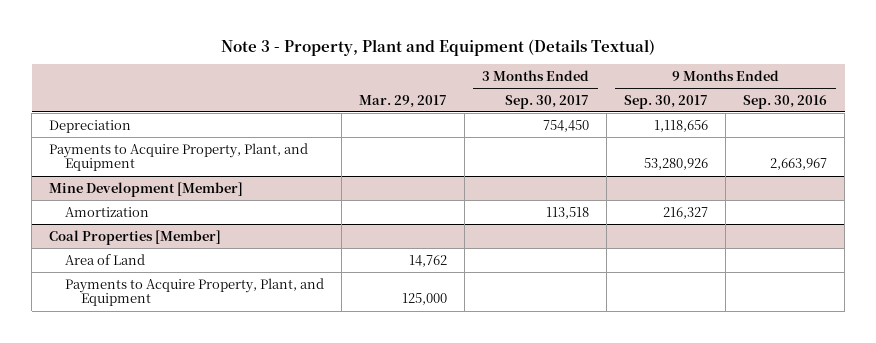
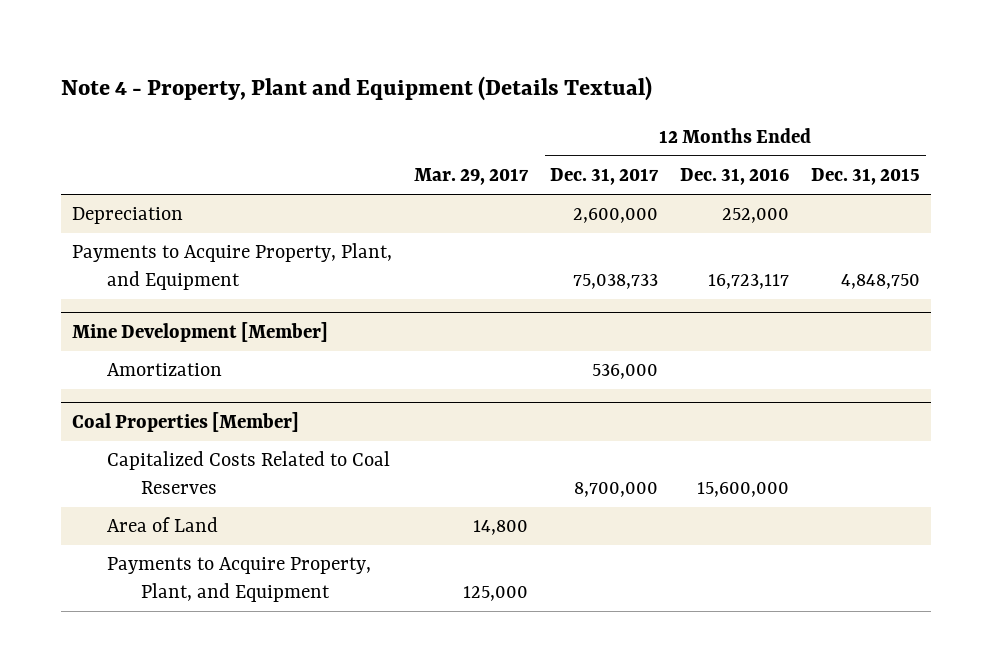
- Note 3 - Property, Plant and Equipment (Details Textual)
+ Note 4 - Property, Plant and Equipment (Details Textual)
- | Mar. 29, 2017 | 3 Months Ended Sep. 30, 2017 | 9 Months Ended Sep. 30, 2017 | 9 Months Ended Sep. 30, 2016
+ | Mar. 29, 2017 | 12 Months Ended Dec. 31, 2017 | 12 Months Ended Dec. 31, 2016 | 12 Months Ended Dec. 31, 2015
@ Coal Properties [Member]
- Area of Land | 14,762 | | |
+ Capitalized Costs Related to Coal Reserves | | 8,700,000 | 15,600,000 |
+ Area of Land | 14,800 | | |

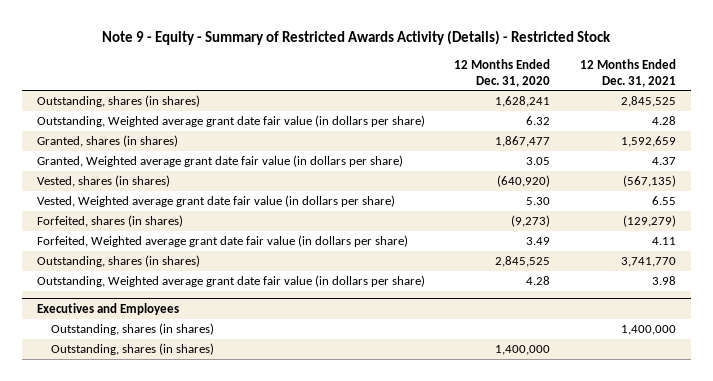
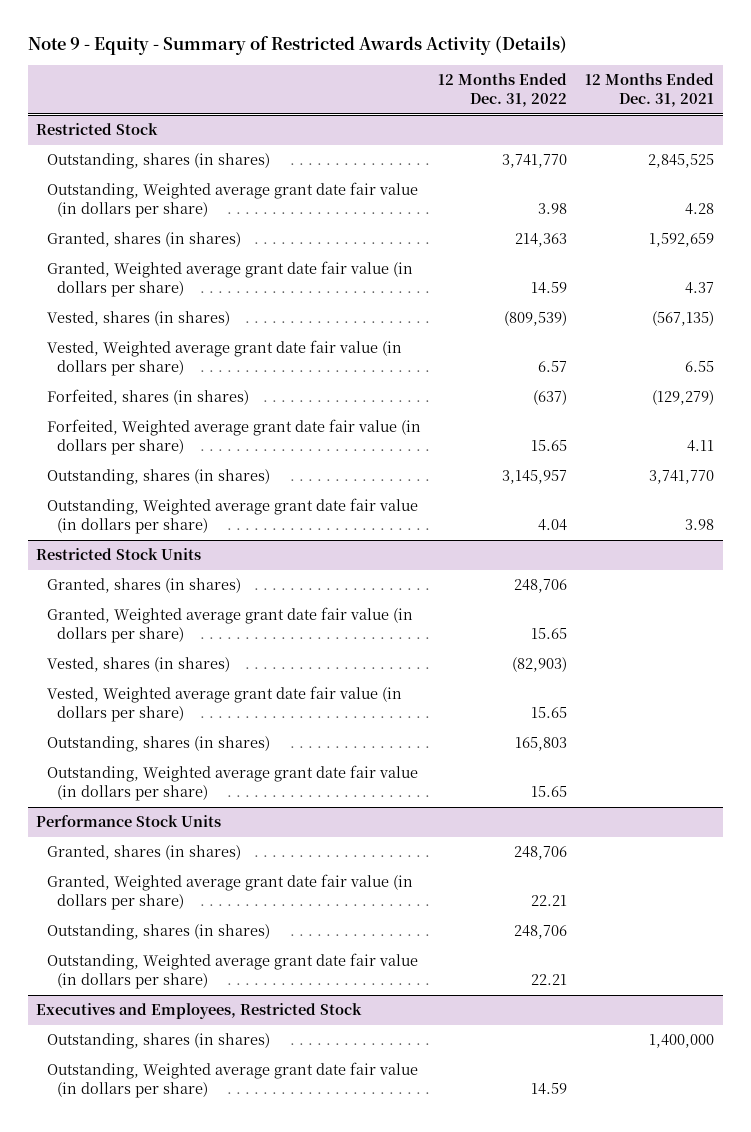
- Note 9 - Equity - Summary of Restricted Awards Activity (Details) - Restricted Stock
+ Note 9 - Equity - Summary of Restricted Awards Activity (Details)
- | 12 Months Ended Dec. 31, 2020 | 12 Months Ended Dec. 31, 2021
+ | 12 Months Ended Dec. 31, 2022 | 12 Months Ended Dec. 31, 2021
+ Restricted Stock
- Executives and Employees
+ Restricted Stock Units
+ Granted, shares (in shares) | 248,706 |
+ Granted, Weighted average grant date fair value (in dollars per share) | 15.65 |
+ Vested, shares (in shares) | (82,903) |
+ Vested, Weighted average grant date fair value (in dollars per share) | 15.65 |
+ Outstanding, shares (in shares) | 165,803 |
+ Outstanding, Weighted average grant date fair value (in dollars per share) | 15.65 |
+ Performance Stock Units
+ Granted, shares (in shares) | 248,706 |
+ Granted, Weighted average grant date fair value (in dollars per share) | 22.21 |
+ Outstanding, shares (in shares) | 248,706 |
+ Outstanding, Weighted average grant date fair value (in dollars per share) | 22.21 |
+ Executives and Employees, Restricted Stock
- Outstanding, shares (in shares) | 1,400,000 |
+ Outstanding, Weighted average grant date fair value (in dollars per share) | 14.59 |

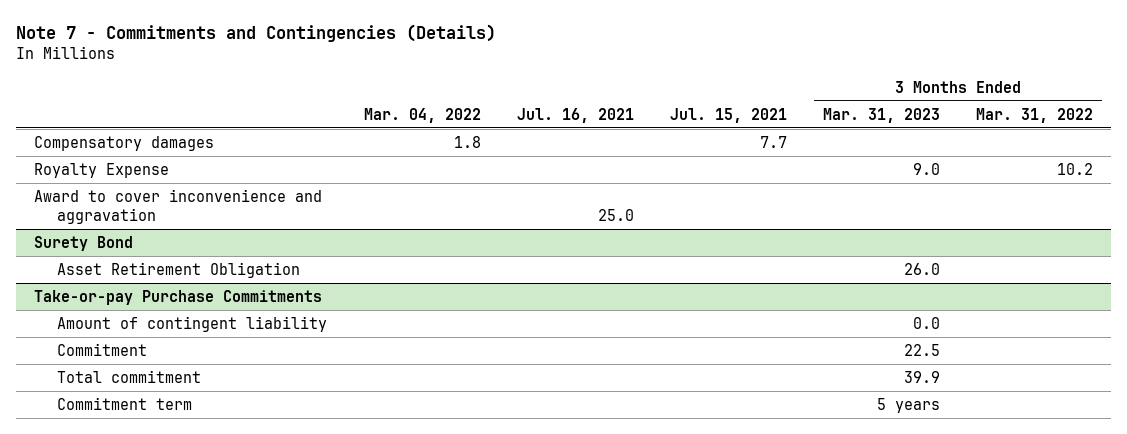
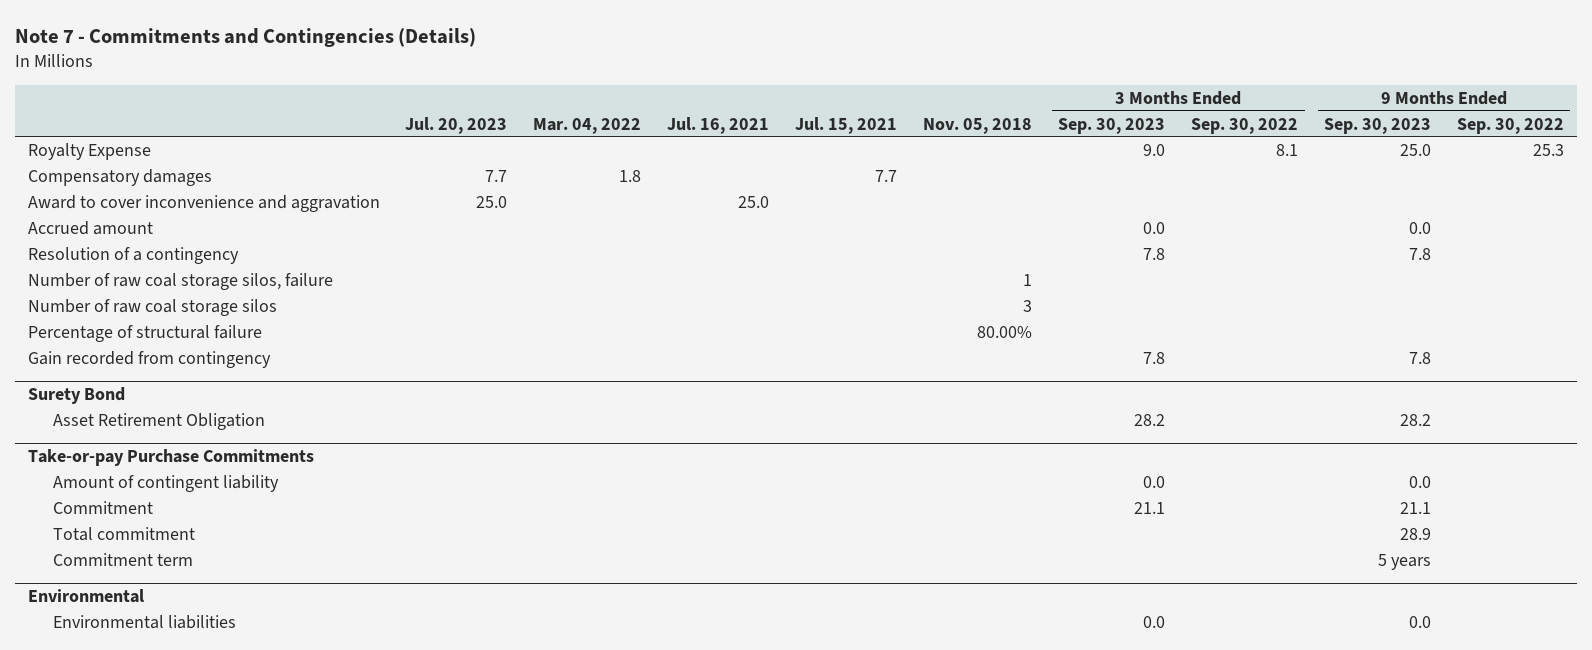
- | Mar. 04, 2022 | Jul. 16, 2021 | Jul. 15, 2021 | 3 Months Ended Mar. 31, 2023 | 3 Months Ended Mar. 31, 2022
+ | Jul. 20, 2023 | Mar. 04, 2022 | Jul. 16, 2021 | Jul. 15, 2021 | Nov. 05, 2018 | 3 Months Ended Sep. 30, 2023 | 3 Months Ended Sep. 30, 2022 | 9 Months Ended Sep. 30, 2023 | 9 Months Ended Sep. 30, 2022
moved down: Compensatory damages | 7.7 | 1.8 | | 7.7 | | | | |
+ Accrued amount | | | | | | 0.0 | | 0.0 |
+ Resolution of a contingency | | | | | | 7.8 | | 7.8 |
+ Number of raw coal storage silos, failure | | | | | 1 | | | |
+ Number of raw coal storage silos | | | | | 3 | | | |
+ Percentage of structural failure | | | | | 80.00% | | | |
+ Gain recorded from contingency | | | | | | 7.8 | | 7.8 |
+ Environmental
+ Environmental liabilities | | | | | | 0.0 | | 0.0 |

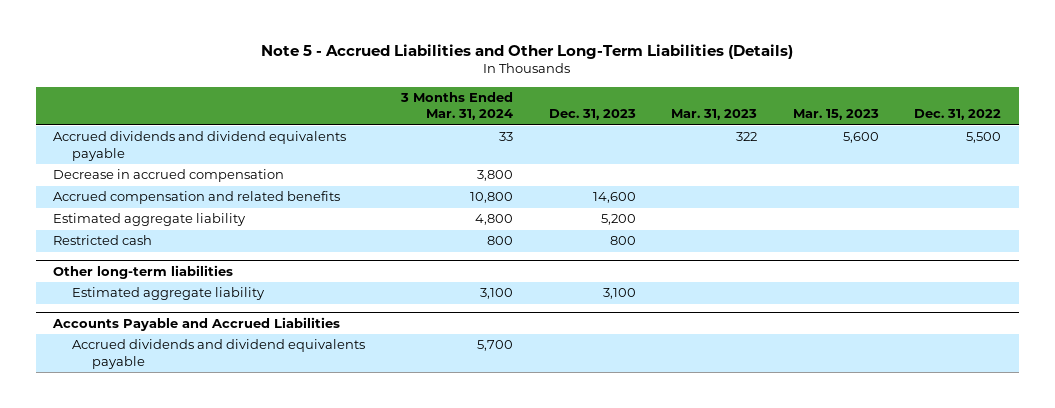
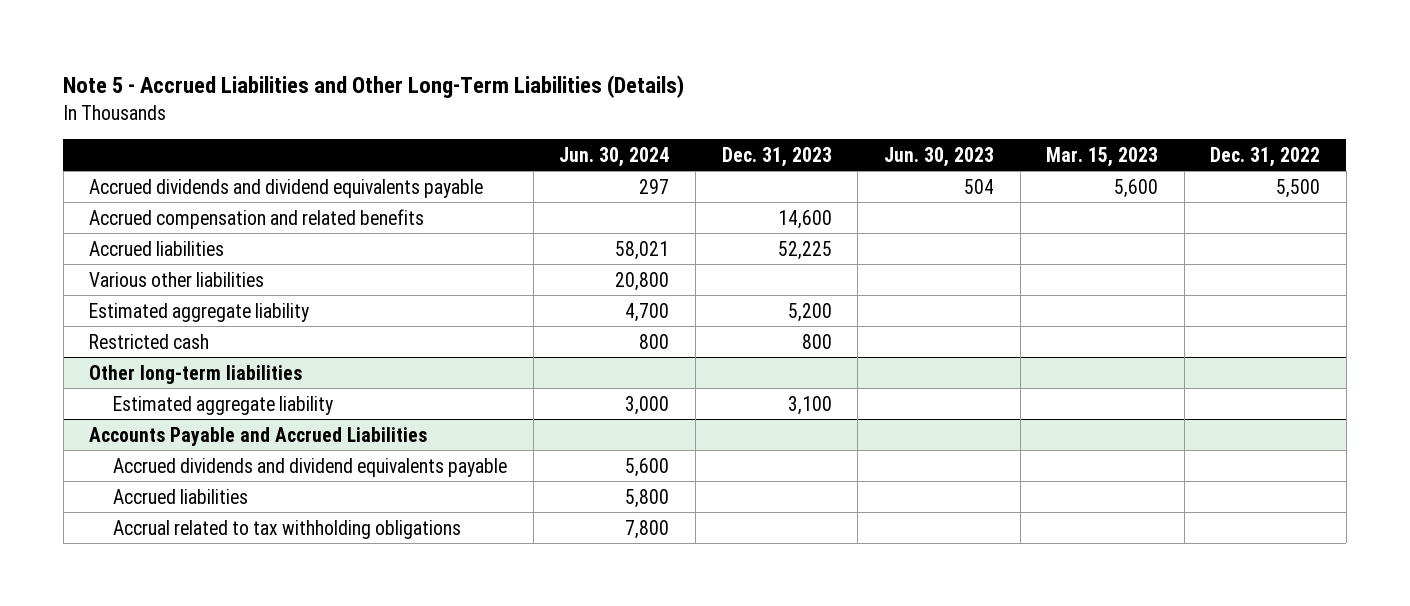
- | 3 Months Ended Mar. 31, 2024 | Dec. 31, 2023 | Mar. 31, 2023 | Mar. 15, 2023 | Dec. 31, 2022
+ | Jun. 30, 2024 | Dec. 31, 2023 | Jun. 30, 2023 | Mar. 15, 2023 | Dec. 31, 2022
- Decrease in accrued compensation | 3,800 | | | |
+ Accrued liabilities | 58,021 | 52,225 | | |
+ Various other liabilities | 20,800 | | | |
@ Accounts Payable and Accrued Liabilities
+ Accrued liabilities | 5,800 | | | |
+ Accrual related to tax withholding obligations | 7,800 | | | |

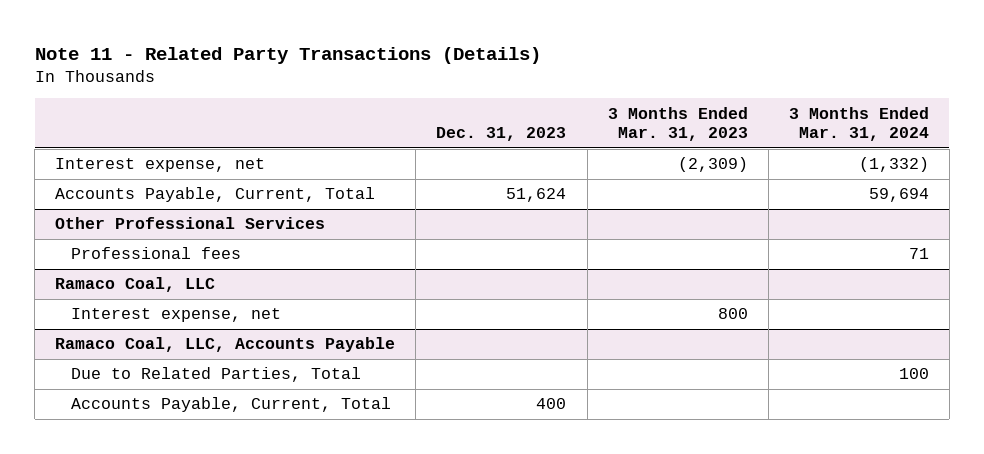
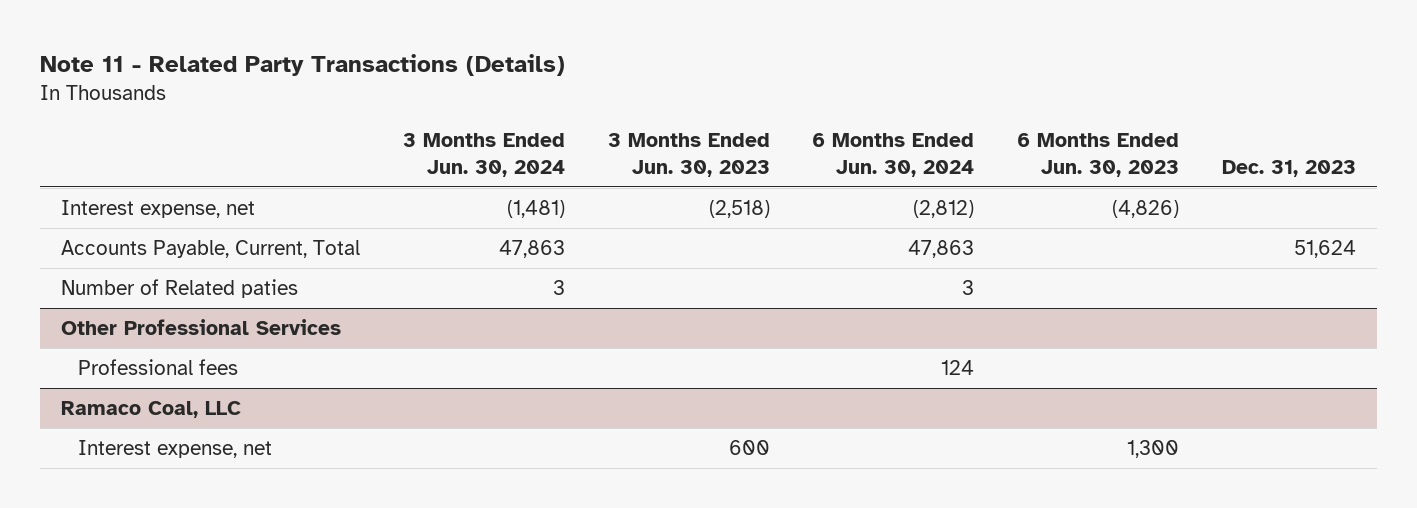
- | Dec. 31, 2023 | 3 Months Ended Mar. 31, 2023 | 3 Months Ended Mar. 31, 2024
+ | 3 Months Ended Jun. 30, 2024 | 3 Months Ended Jun. 30, 2023 | 6 Months Ended Jun. 30, 2024 | 6 Months Ended Jun. 30, 2023 | Dec. 31, 2023
+ Number of Related paties | 3 | | 3 | |
- Ramaco Coal, LLC, Accounts Payable
- Due to Related Parties, Total | | | 100
- Accounts Payable, Current, Total | 400 | |

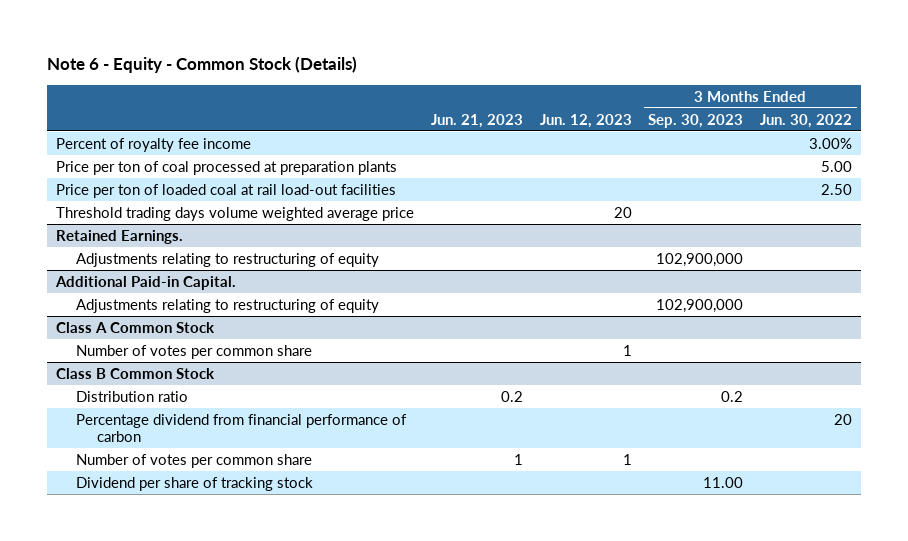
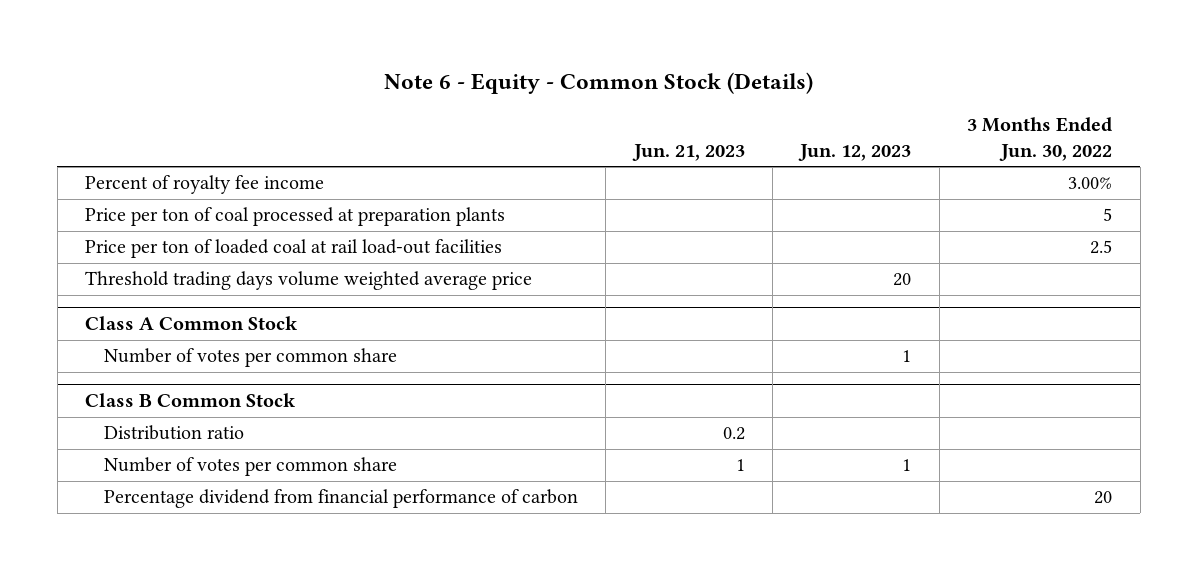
- | Jun. 21, 2023 | Jun. 12, 2023 | 3 Months Ended Sep. 30, 2023 | 3 Months Ended Jun. 30, 2022
+ | Jun. 21, 2023 | Jun. 12, 2023 | 3 Months Ended Jun. 30, 2022
- Price per ton of coal processed at preparation plants | | | | 5.00
- Price per ton of loaded coal at rail load-out facilities | | | | 2.50
+ Price per ton of coal processed at preparation plants | | | 5
+ Price per ton of loaded coal at rail load-out facilities | | | 2.5
- Retained Earnings.
- Adjustments relating to restructuring of equity | | | 102,900,000 |
- Additional Paid-in Capital.
- Adjustments relating to restructuring of equity | | | 102,900,000 |
@ Class B Common Stock
- Dividend per share of tracking stock | | | 11.00 |
moved down: Percentage dividend from financial performance of carbon | | | 20

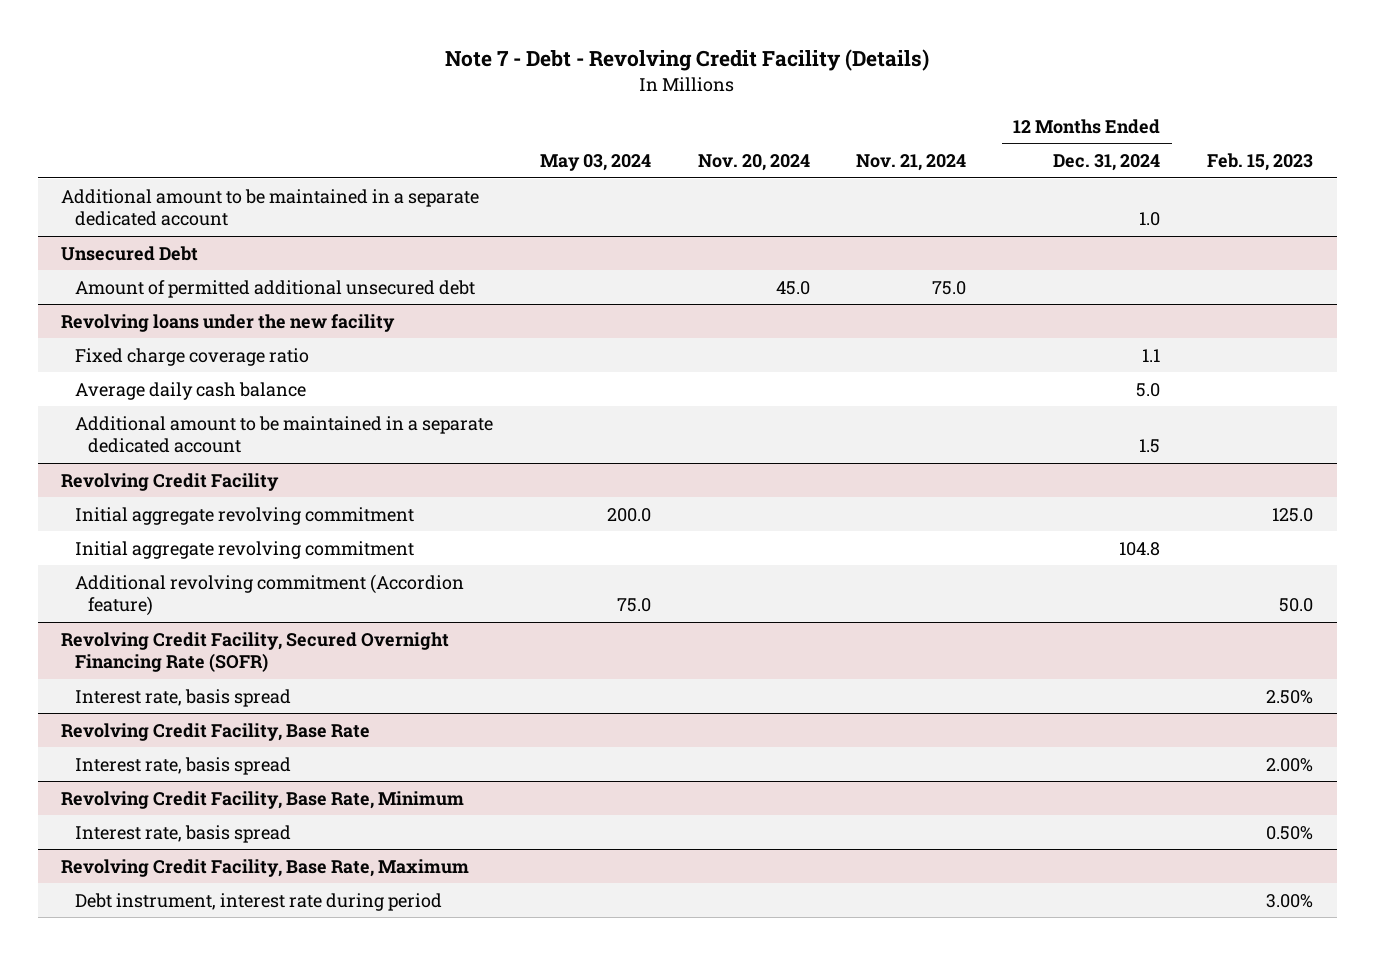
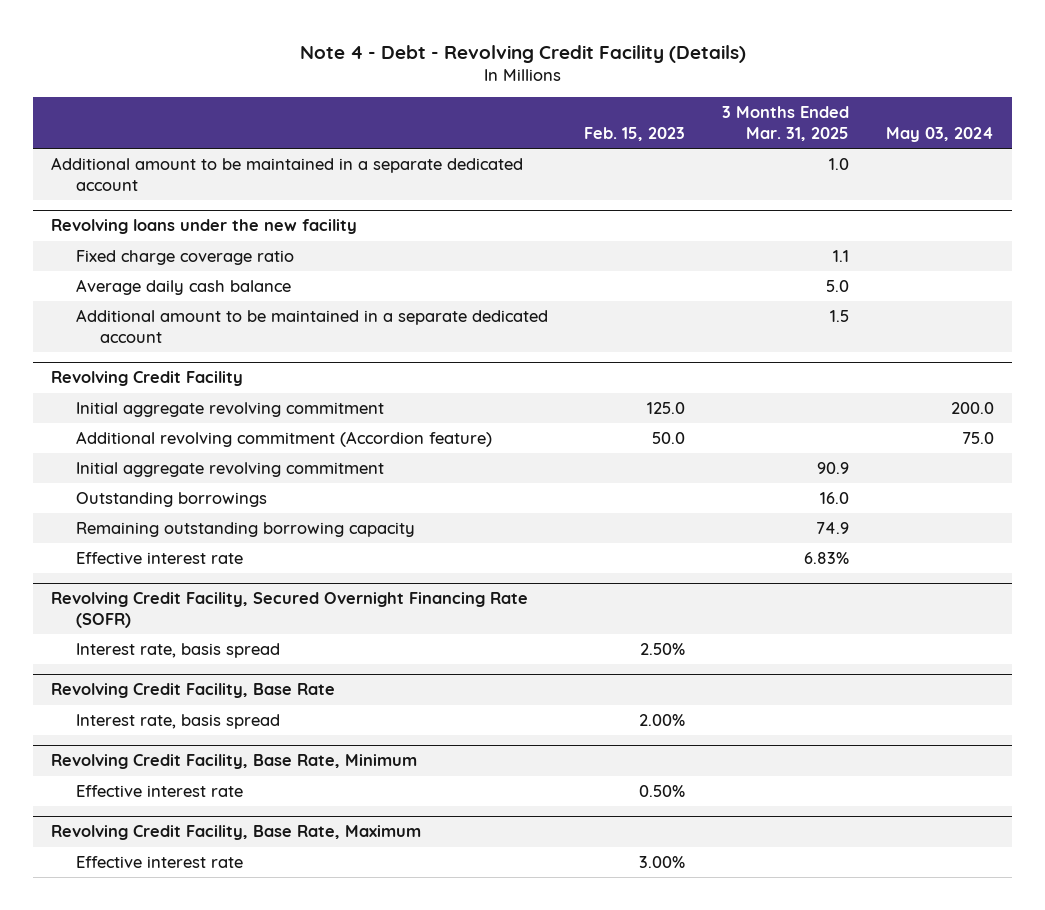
- Note 7 - Debt - Revolving Credit Facility (Details)
+ Note 4 - Debt - Revolving Credit Facility (Details)
- | May 03, 2024 | Nov. 20, 2024 | Nov. 21, 2024 | 12 Months Ended Dec. 31, 2024 | Feb. 15, 2023
+ | Feb. 15, 2023 | 3 Months Ended Mar. 31, 2025 | May 03, 2024
- Unsecured Debt
- Amount of permitted additional unsecured debt | | 45.0 | 75.0 | |
@ Revolving Credit Facility
moved down: Initial aggregate revolving commitment | | 90.9 |
+ Outstanding borrowings | | 16.0 |
+ Remaining outstanding borrowing capacity | | 74.9 |
+ Effective interest rate | | 6.83% |
@ Revolving Credit Facility, Base Rate, Minimum
- Interest rate, basis spread | | | | | 0.50%
+ Effective interest rate | 0.50% | |
@ Revolving Credit Facility, Base Rate, Maximum
- Debt instrument, interest rate during period | | | | | 3.00%
+ Effective interest rate | 3.00% | |

